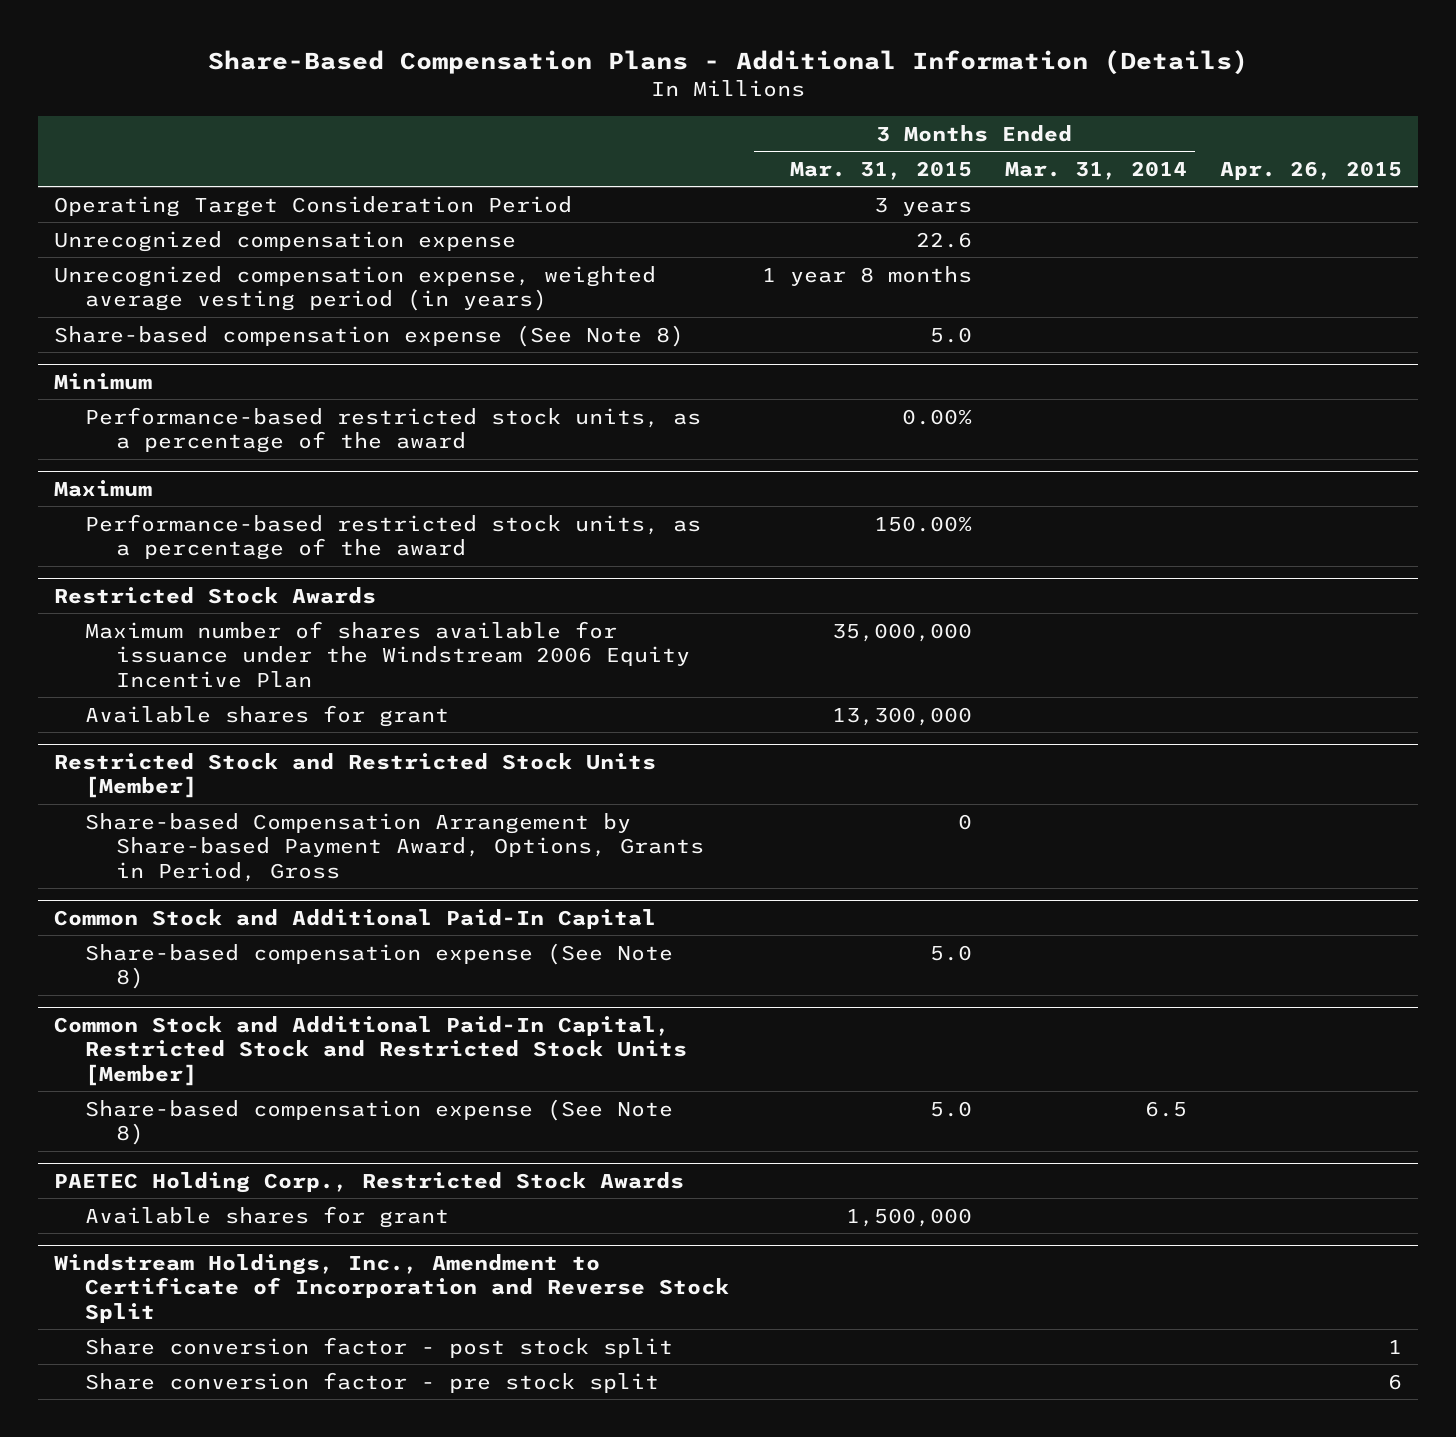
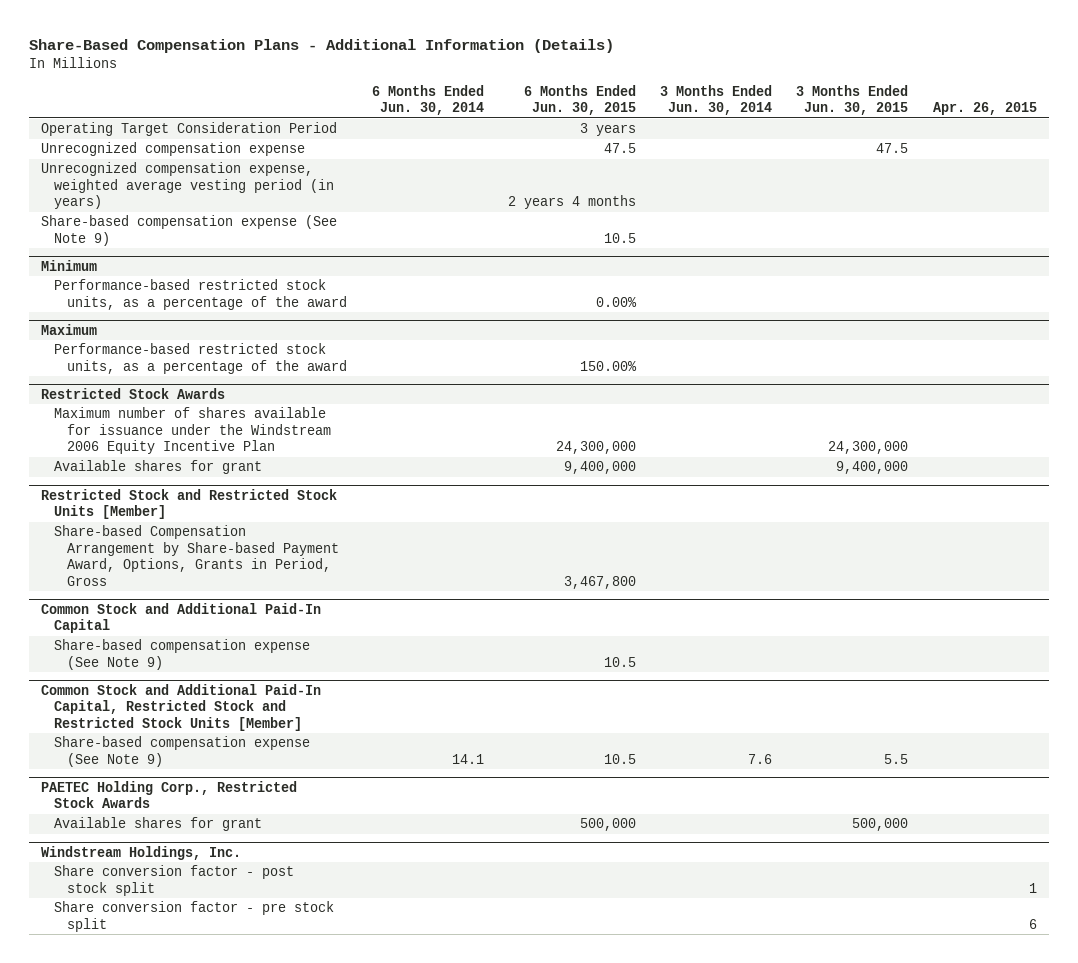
- | 3 Months Ended Mar. 31, 2015 | 3 Months Ended Mar. 31, 2014 | Apr. 26, 2015
+ | 6 Months Ended Jun. 30, 2014 | 6 Months Ended Jun. 30, 2015 | 3 Months Ended Jun. 30, 2014 | 3 Months Ended Jun. 30, 2015 | Apr. 26, 2015
- Share-based compensation expense (See Note 8) | 5.0 | |
+ Share-based compensation expense (See Note 9) | | 10.5 | | |
@ Common Stock and Additional Paid-In Capital
- Share-based compensation expense (See Note 8) | 5.0 | |
+ Share-based compensation expense (See Note 9) | | 10.5 | | |
@ Common Stock and Additional Paid-In Capital, Restricted Stock and Restricted Stock Units [Member]
- Share-based compensation expense (See Note 8) | 5.0 | 6.5 |
+ Share-based compensation expense (See Note 9) | 14.1 | 10.5 | 7.6 | 5.5 |
- Windstream Holdings, Inc., Amendment to Certificate of Incorporation and Reverse Stock Split
+ Windstream Holdings, Inc.

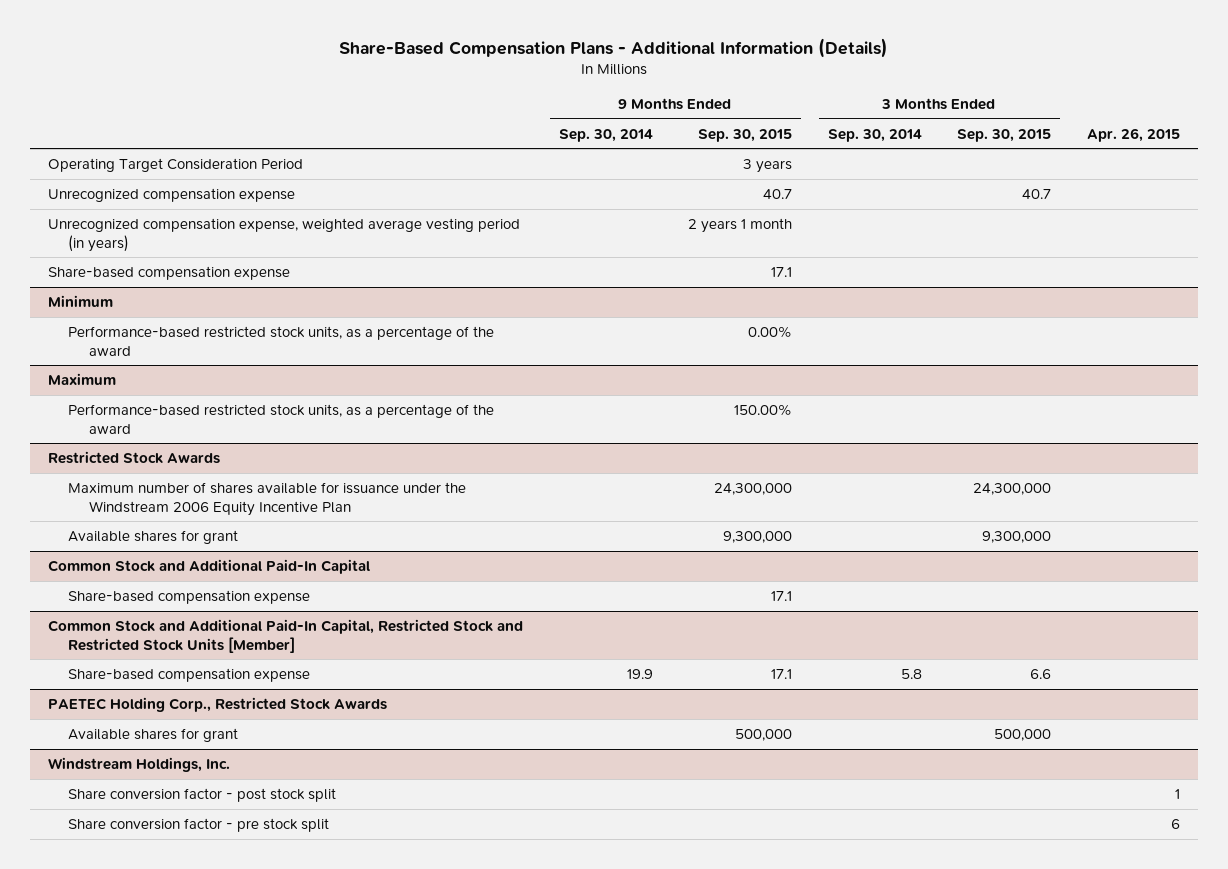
- | 6 Months Ended Jun. 30, 2014 | 6 Months Ended Jun. 30, 2015 | 3 Months Ended Jun. 30, 2014 | 3 Months Ended Jun. 30, 2015 | Apr. 26, 2015
+ | 9 Months Ended Sep. 30, 2014 | 9 Months Ended Sep. 30, 2015 | 3 Months Ended Sep. 30, 2014 | 3 Months Ended Sep. 30, 2015 | Apr. 26, 2015
- Share-based compensation expense (See Note 9) | | 10.5 | | |
+ Share-based compensation expense | | 17.1 | | |
- Restricted Stock and Restricted Stock Units [Member]
- Share-based Compensation Arrangement by Share-based Payment Award, Options, Grants in Period, Gross | | 3,467,800 | | |
@ Common Stock and Additional Paid-In Capital
- Share-based compensation expense (See Note 9) | | 10.5 | | |
+ Share-based compensation expense | | 17.1 | | |
@ Common Stock and Additional Paid-In Capital, Restricted Stock and Restricted Stock Units [Member]
- Share-based compensation expense (See Note 9) | 14.1 | 10.5 | 7.6 | 5.5 |
+ Share-based compensation expense | 19.9 | 17.1 | 5.8 | 6.6 |

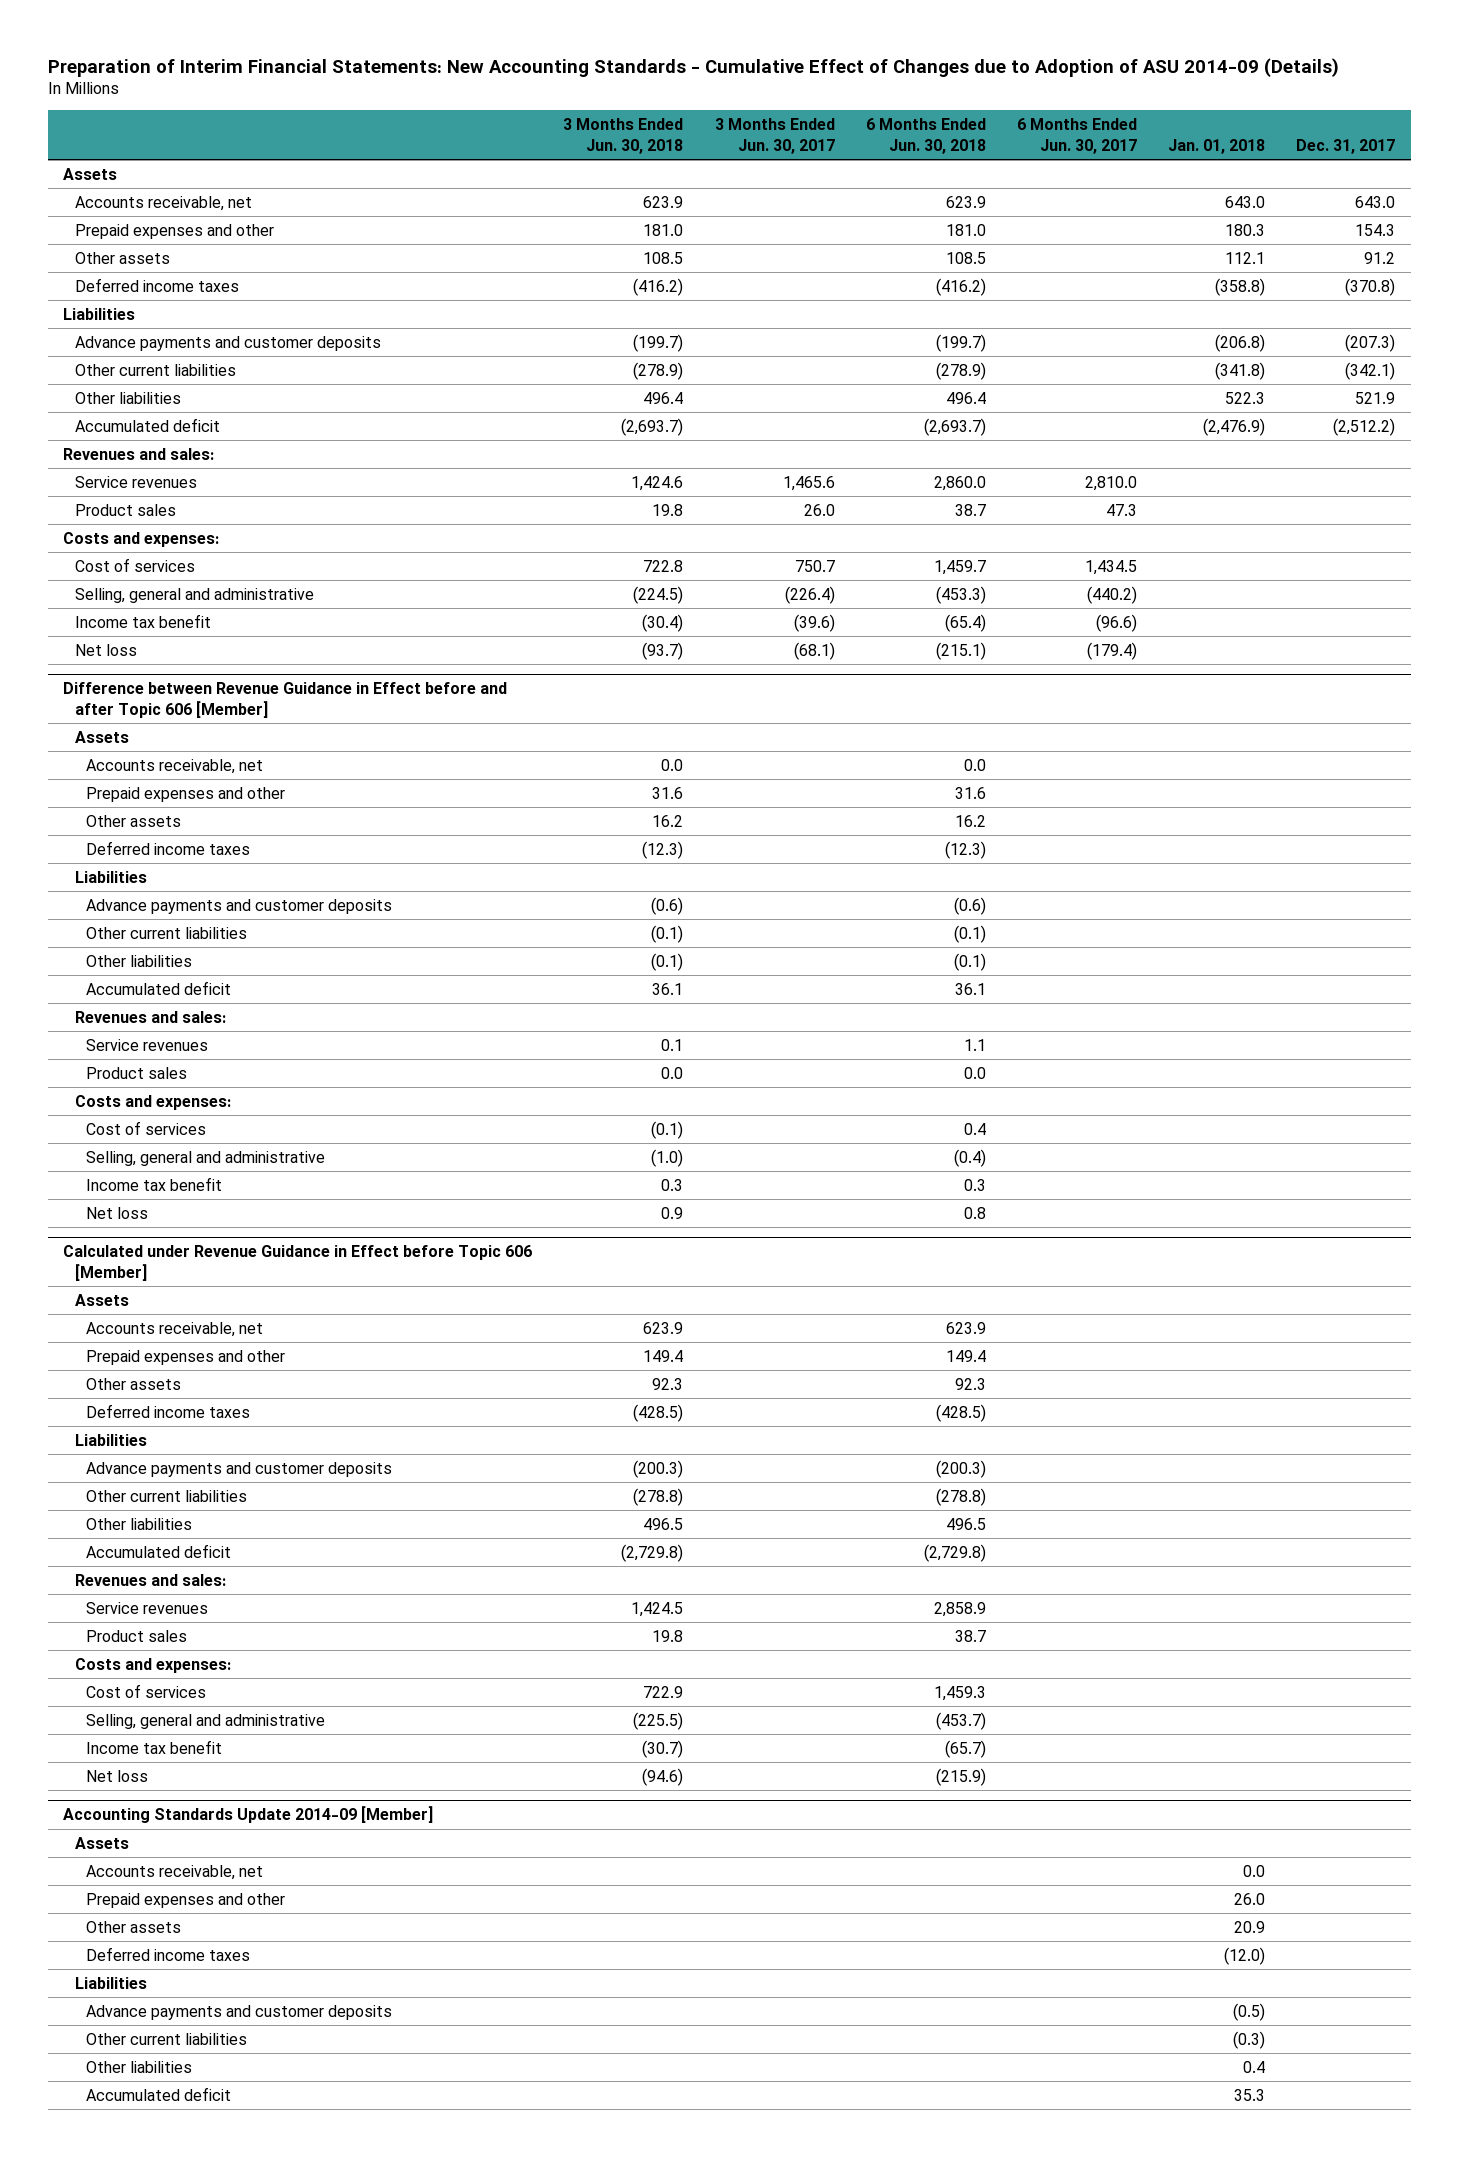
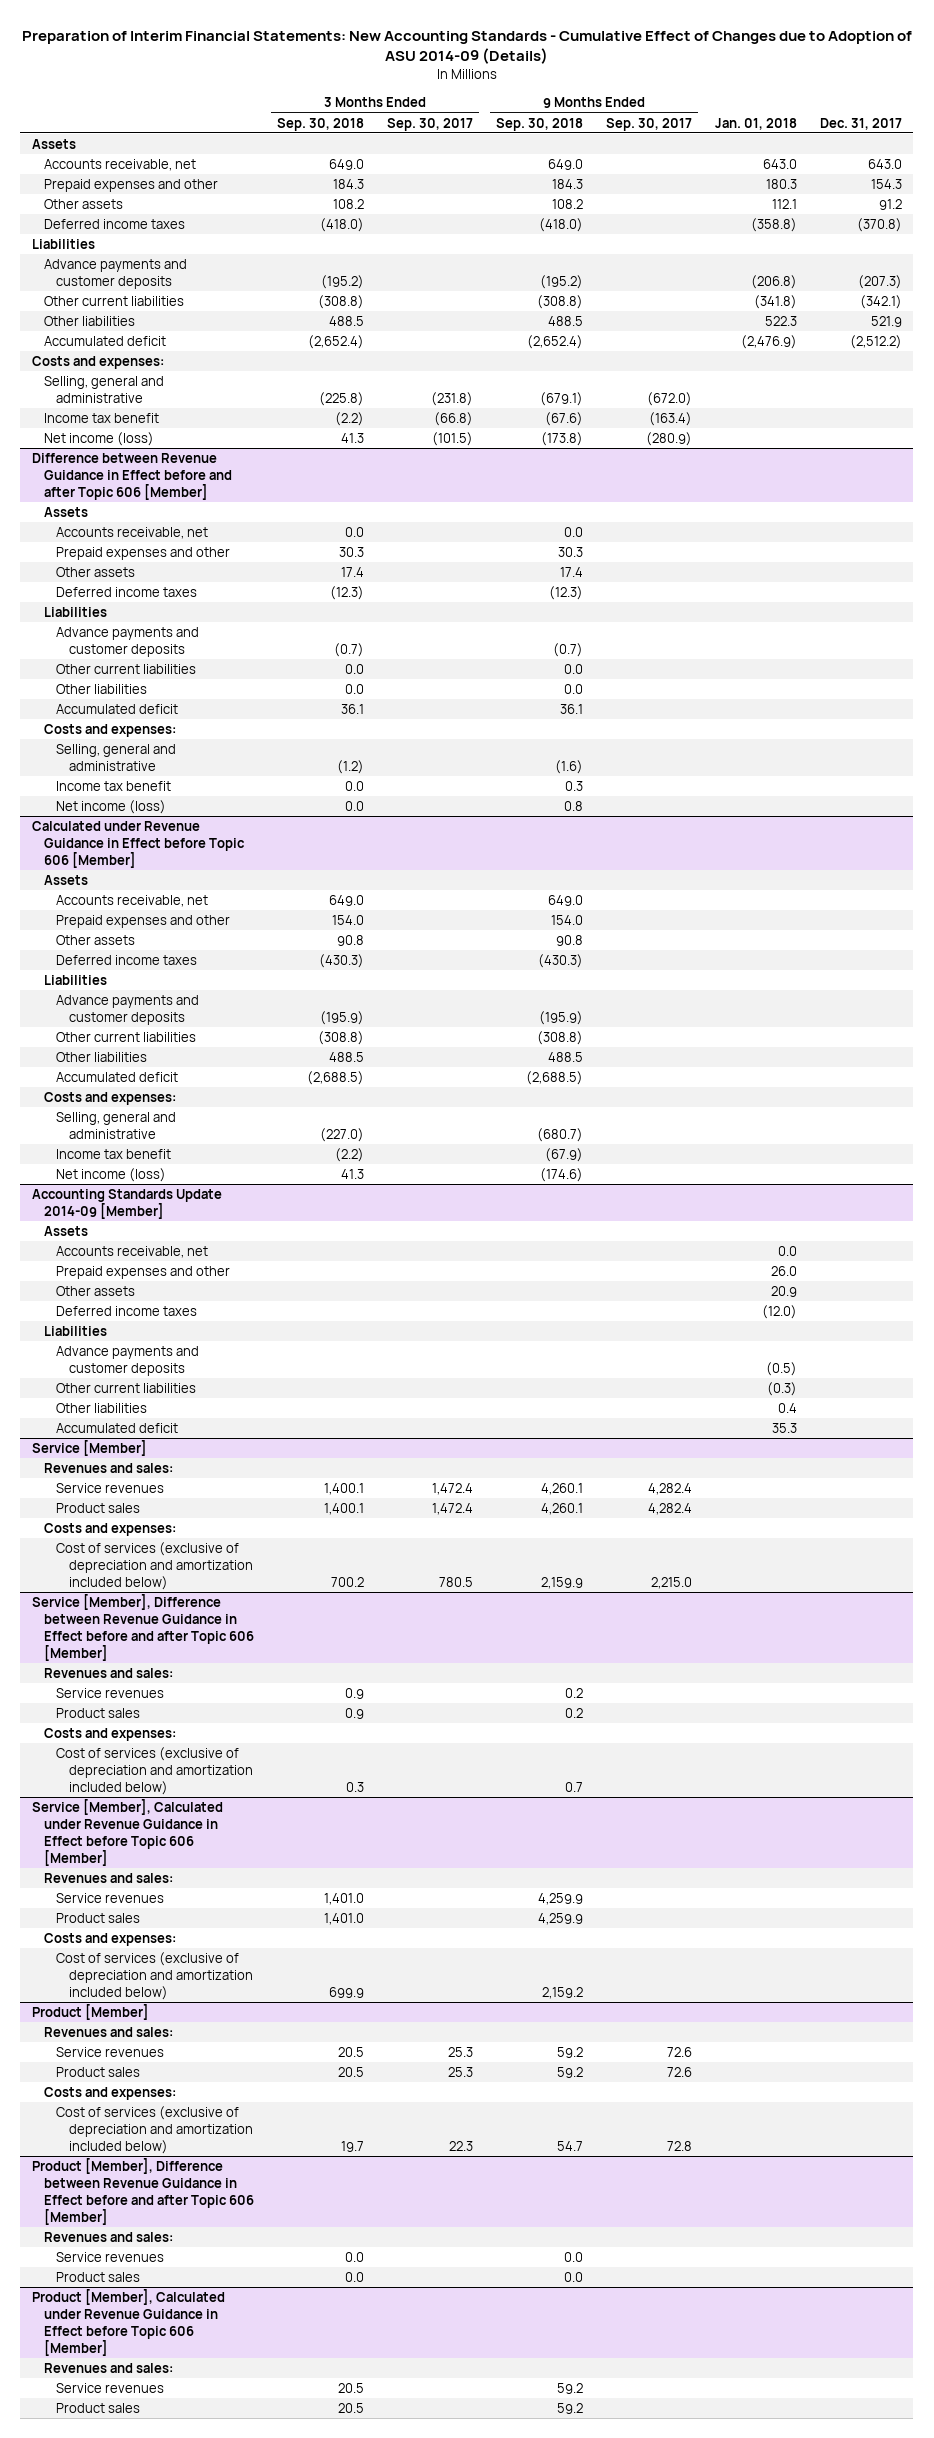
- | 3 Months Ended Jun. 30, 2018 | 3 Months Ended Jun. 30, 2017 | 6 Months Ended Jun. 30, 2018 | 6 Months Ended Jun. 30, 2017 | Jan. 01, 2018 | Dec. 31, 2017
+ | 3 Months Ended Sep. 30, 2018 | 3 Months Ended Sep. 30, 2017 | 9 Months Ended Sep. 30, 2018 | 9 Months Ended Sep. 30, 2017 | Jan. 01, 2018 | Dec. 31, 2017
- Revenues and sales:
- Service revenues | 1,424.6 | 1,465.6 | 2,860.0 | 2,810.0 | |
- Product sales | 19.8 | 26.0 | 38.7 | 47.3 | |
- Cost of services | 722.8 | 750.7 | 1,459.7 | 1,434.5 | |
- Net loss | (93.7) | (68.1) | (215.1) | (179.4) | |
+ Net income (loss) | 41.3 | (101.5) | (173.8) | (280.9) | |
@ Difference between Revenue Guidance in Effect before and after Topic 606 [Member]
- Revenues and sales:
- Service revenues | 0.1 | | 1.1 | | |
- Product sales | 0.0 | | 0.0 | | |
- Cost of services | (0.1) | | 0.4 | | |
- Net loss | 0.9 | | 0.8 | | |
+ Net income (loss) | 0.0 | | 0.8 | | |
@ Calculated under Revenue Guidance in Effect before Topic 606 [Member]
- Revenues and sales:
- Service revenues | 1,424.5 | | 2,858.9 | | |
- Product sales | 19.8 | | 38.7 | | |
- Cost of services | 722.9 | | 1,459.3 | | |
- Net loss | (94.6) | | (215.9) | | |
+ Net income (loss) | 41.3 | | (174.6) | | |
+ Service [Member]
+ Revenues and sales:
+ Service revenues | 1,400.1 | 1,472.4 | 4,260.1 | 4,282.4 | |
+ Product sales | 1,400.1 | 1,472.4 | 4,260.1 | 4,282.4 | |
+ Costs and expenses:
+ Cost of services (exclusive of depreciation and amortization included below) | 700.2 | 780.5 | 2,159.9 | 2,215.0 | |
+ Service [Member], Difference between Revenue Guidance in Effect before and after Topic 606 [Member]
+ Revenues and sales:
+ Service revenues | 0.9 | | 0.2 | | |
+ Product sales | 0.9 | | 0.2 | | |
+ Costs and expenses:
+ Cost of services (exclusive of depreciation and amortization included below) | 0.3 | | 0.7 | | |
+ Service [Member], Calculated under Revenue Guidance in Effect before Topic 606 [Member]
+ Revenues and sales:
+ Service revenues | 1,401.0 | | 4,259.9 | | |
+ Product sales | 1,401.0 | | 4,259.9 | | |
+ Costs and expenses:
+ Cost of services (exclusive of depreciation and amortization included below) | 699.9 | | 2,159.2 | | |
+ Product [Member]
+ Revenues and sales:
+ Service revenues | 20.5 | 25.3 | 59.2 | 72.6 | |
+ Product sales | 20.5 | 25.3 | 59.2 | 72.6 | |
+ Costs and expenses:
+ Cost of services (exclusive of depreciation and amortization included below) | 19.7 | 22.3 | 54.7 | 72.8 | |
+ Product [Member], Difference between Revenue Guidance in Effect before and after Topic 606 [Member]
+ Revenues and sales:
+ Service revenues | 0.0 | | 0.0 | | |
+ Product sales | 0.0 | | 0.0 | | |
+ Product [Member], Calculated under Revenue Guidance in Effect before Topic 606 [Member]
+ Revenues and sales:
+ Service revenues | 20.5 | | 59.2 | | |
+ Product sales | 20.5 | | 59.2 | | |

